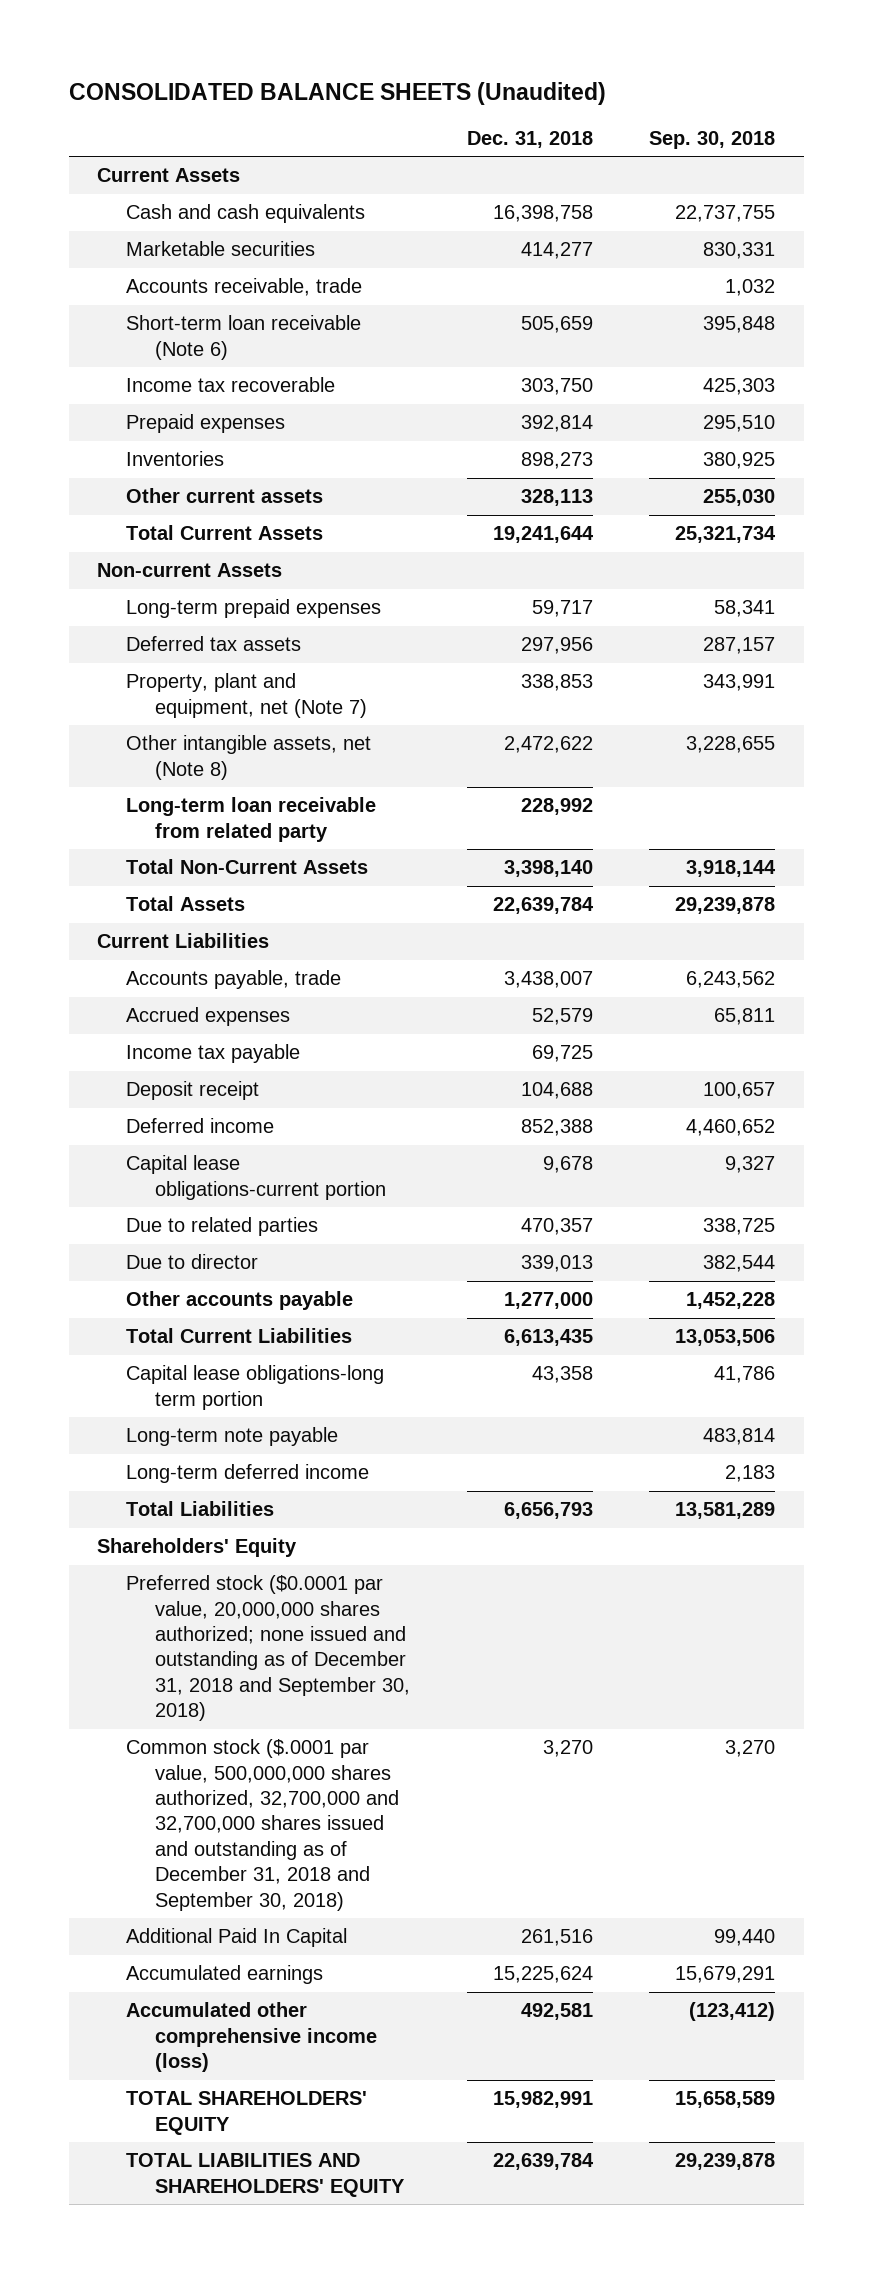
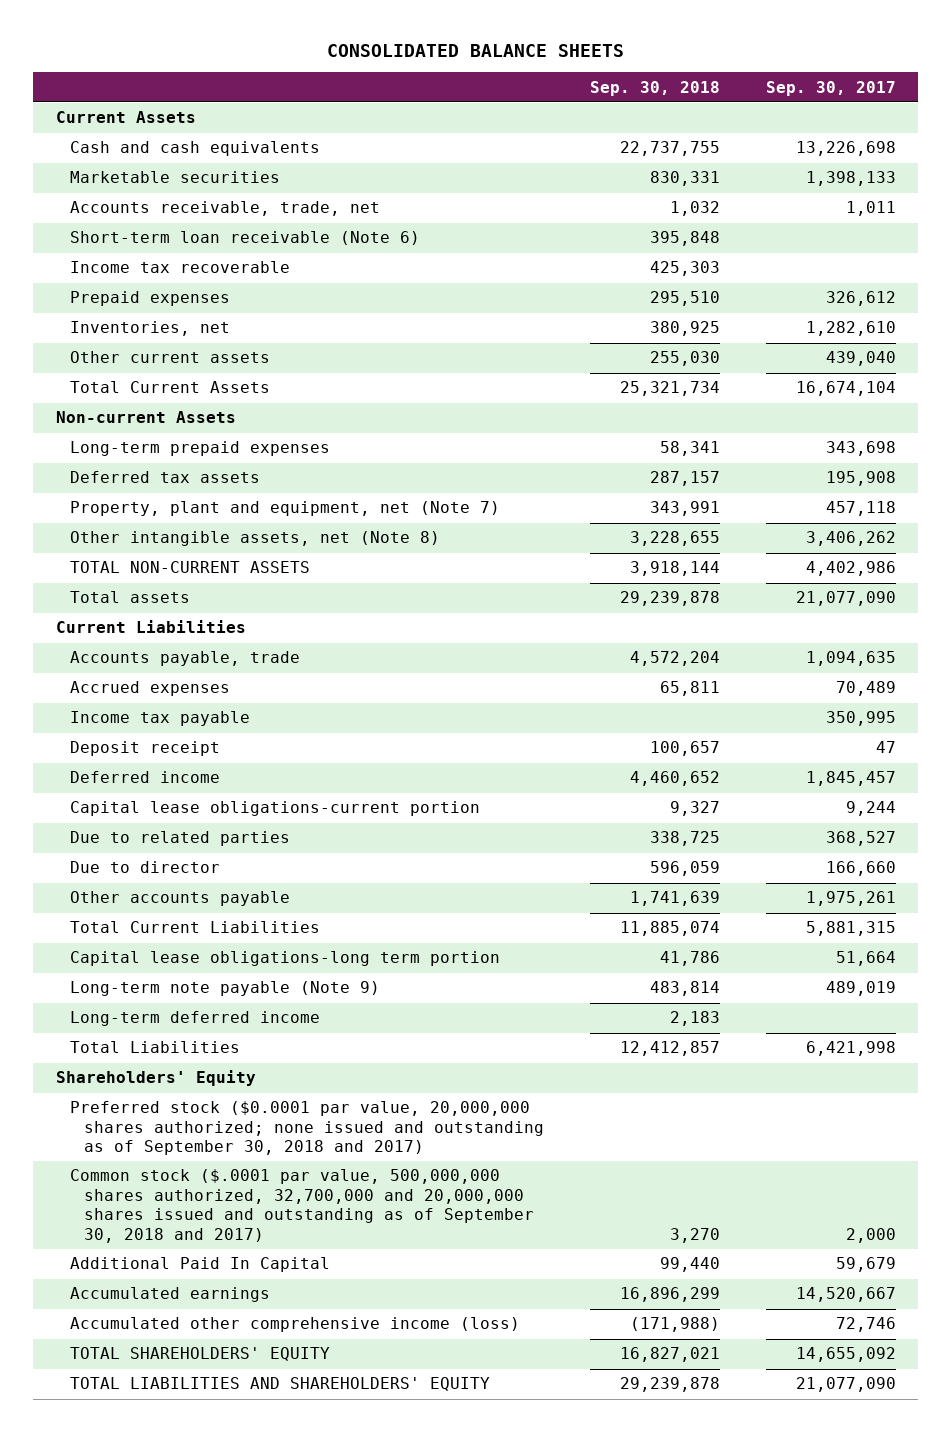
- CONSOLIDATED BALANCE SHEETS (Unaudited)
+ CONSOLIDATED BALANCE SHEETS
- | Dec. 31, 2018 | Sep. 30, 2018
+ | Sep. 30, 2018 | Sep. 30, 2017
- Accounts receivable, trade | | 1,032
+ Accounts receivable, trade, net | 1,032 | 1,011
- Inventories | 898,273 | 380,925
+ Inventories, net | 380,925 | 1,282,610
- Long-term loan receivable from related party | 228,992 |
- Total Non-Current Assets | 3,398,140 | 3,918,144
- Total Assets | 22,639,784 | 29,239,878
+ TOTAL NON-CURRENT ASSETS | 3,918,144 | 4,402,986
+ Total assets | 29,239,878 | 21,077,090
- Accounts payable, trade | 3,438,007 | 6,243,562
+ Accounts payable, trade | 4,572,204 | 1,094,635
- Due to director | 339,013 | 382,544
- Other accounts payable | 1,277,000 | 1,452,228
- Total Current Liabilities | 6,613,435 | 13,053,506
+ Due to director | 596,059 | 166,660
+ Other accounts payable | 1,741,639 | 1,975,261
+ Total Current Liabilities | 11,885,074 | 5,881,315
- Long-term note payable | | 483,814
+ Long-term note payable (Note 9) | 483,814 | 489,019
- Total Liabilities | 6,656,793 | 13,581,289
+ Total Liabilities | 12,412,857 | 6,421,998
- Preferred stock ($0.0001 par value, 20,000,000 shares authorized; none issued and outstanding as of December 31, 2018 and September 30, 2018)
- Common stock ($.0001 par value, 500,000,000 shares authorized, 32,700,000 and 32,700,000 shares issued and outstanding as of December 31, 2018 and September 30, 2018) | 3,270 | 3,270
+ Preferred stock ($0.0001 par value, 20,000,000 shares authorized; none issued and outstanding as of September 30, 2018 and 2017)
+ Common stock ($.0001 par value, 500,000,000 shares authorized, 32,700,000 and 20,000,000 shares issued and outstanding as of September 30, 2018 and 2017) | 3,270 | 2,000
- Accumulated earnings | 15,225,624 | 15,679,291
- Accumulated other comprehensive income (loss) | 492,581 | (123,412)
- TOTAL SHAREHOLDERS' EQUITY | 15,982,991 | 15,658,589
+ Accumulated earnings | 16,896,299 | 14,520,667
+ Accumulated other comprehensive income (loss) | (171,988) | 72,746
+ TOTAL SHAREHOLDERS' EQUITY | 16,827,021 | 14,655,092

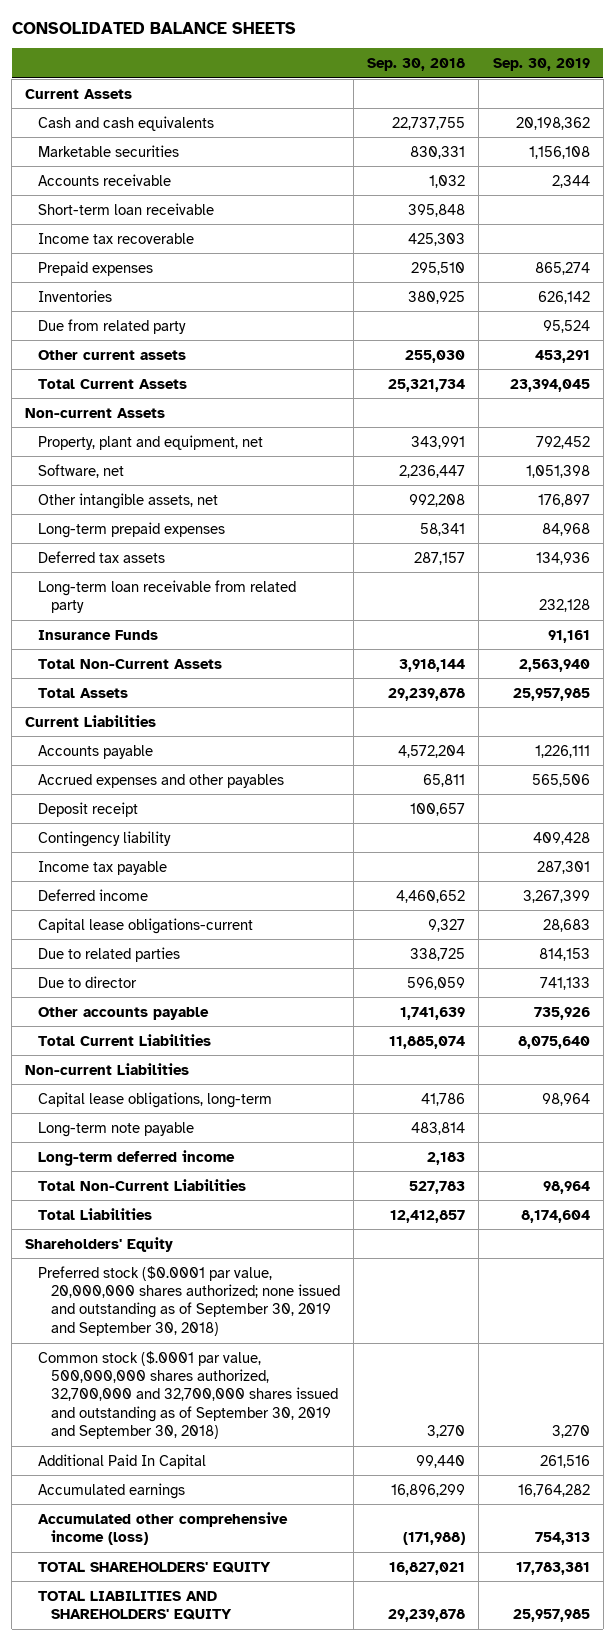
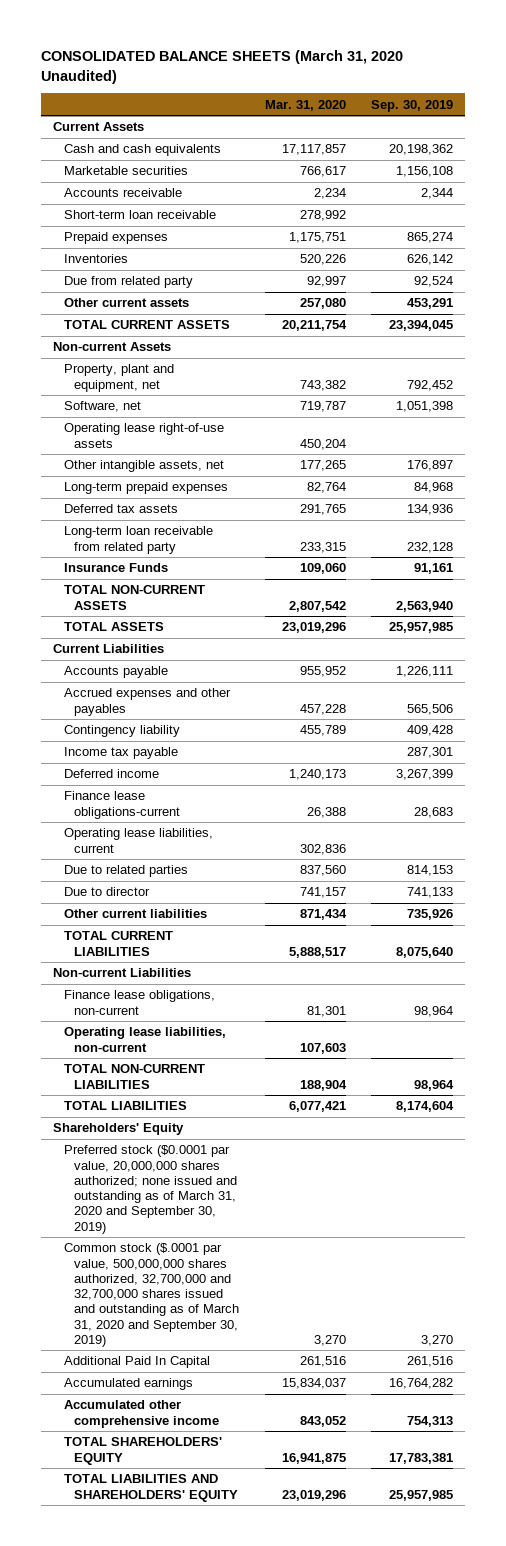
- CONSOLIDATED BALANCE SHEETS
+ CONSOLIDATED BALANCE SHEETS (March 31, 2020 Unaudited)
- | Sep. 30, 2018 | Sep. 30, 2019
+ | Mar. 31, 2020 | Sep. 30, 2019
- Income tax recoverable | 425,303 |
- Due from related party | | 95,524
+ Due from related party | 92,997 | 92,524
- Total Current Assets | 25,321,734 | 23,394,045
+ TOTAL CURRENT ASSETS | 20,211,754 | 23,394,045
+ Operating lease right-of-use assets | 450,204 |
- Total Non-Current Assets | 3,918,144 | 2,563,940
- Total Assets | 29,239,878 | 25,957,985
+ TOTAL NON-CURRENT ASSETS | 2,807,542 | 2,563,940
+ TOTAL ASSETS | 23,019,296 | 25,957,985
- Deposit receipt | 100,657 |
- Capital lease obligations-current | 9,327 | 28,683
+ Finance lease obligations-current | 26,388 | 28,683
+ Operating lease liabilities, current | 302,836 |
- Other accounts payable | 1,741,639 | 735,926
- Total Current Liabilities | 11,885,074 | 8,075,640
+ Other current liabilities | 871,434 | 735,926
+ TOTAL CURRENT LIABILITIES | 5,888,517 | 8,075,640
- Capital lease obligations, long-term | 41,786 | 98,964
- Long-term note payable | 483,814 |
- Long-term deferred income | 2,183 |
- Total Non-Current Liabilities | 527,783 | 98,964
- Total Liabilities | 12,412,857 | 8,174,604
+ Finance lease obligations, non-current | 81,301 | 98,964
+ Operating lease liabilities, non-current | 107,603 |
+ TOTAL NON-CURRENT LIABILITIES | 188,904 | 98,964
+ TOTAL LIABILITIES | 6,077,421 | 8,174,604
- Preferred stock ($0.0001 par value, 20,000,000 shares authorized; none issued and outstanding as of September 30, 2019 and September 30, 2018)
- Common stock ($.0001 par value, 500,000,000 shares authorized, 32,700,000 and 32,700,000 shares issued and outstanding as of September 30, 2019 and September 30, 2018) | 3,270 | 3,270
+ Preferred stock ($0.0001 par value, 20,000,000 shares authorized; none issued and outstanding as of March 31, 2020 and September 30, 2019)
+ Common stock ($.0001 par value, 500,000,000 shares authorized, 32,700,000 and 32,700,000 shares issued and outstanding as of March 31, 2020 and September 30, 2019) | 3,270 | 3,270
- Accumulated other comprehensive income (loss) | (171,988) | 754,313
+ Accumulated other comprehensive income | 843,052 | 754,313

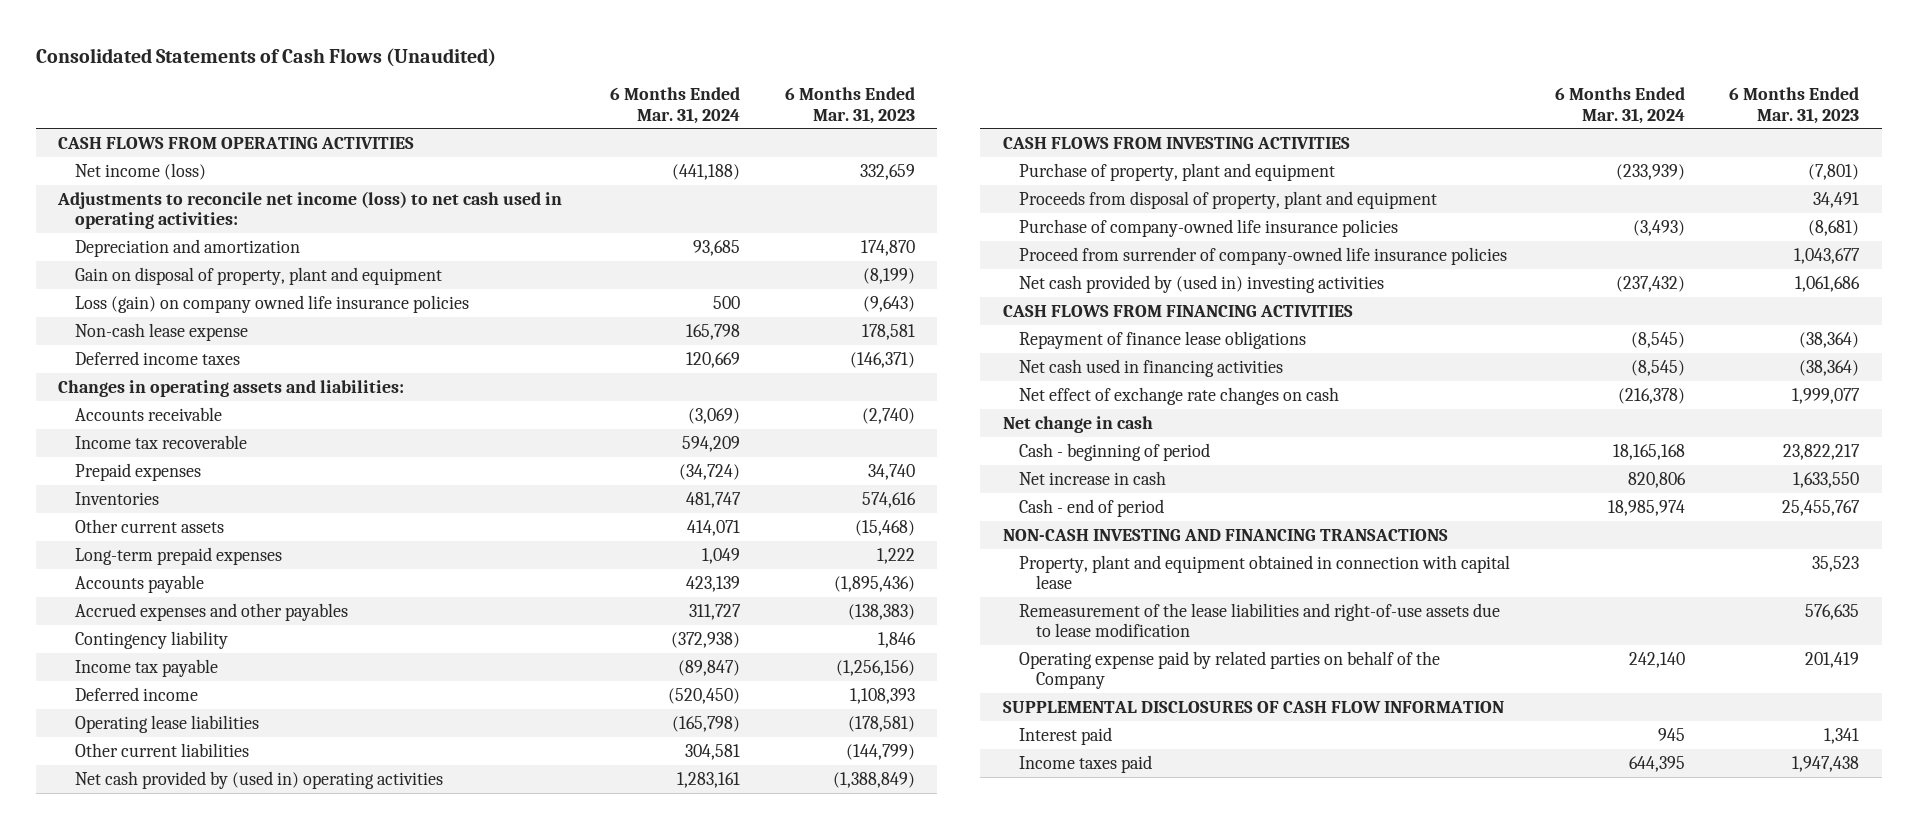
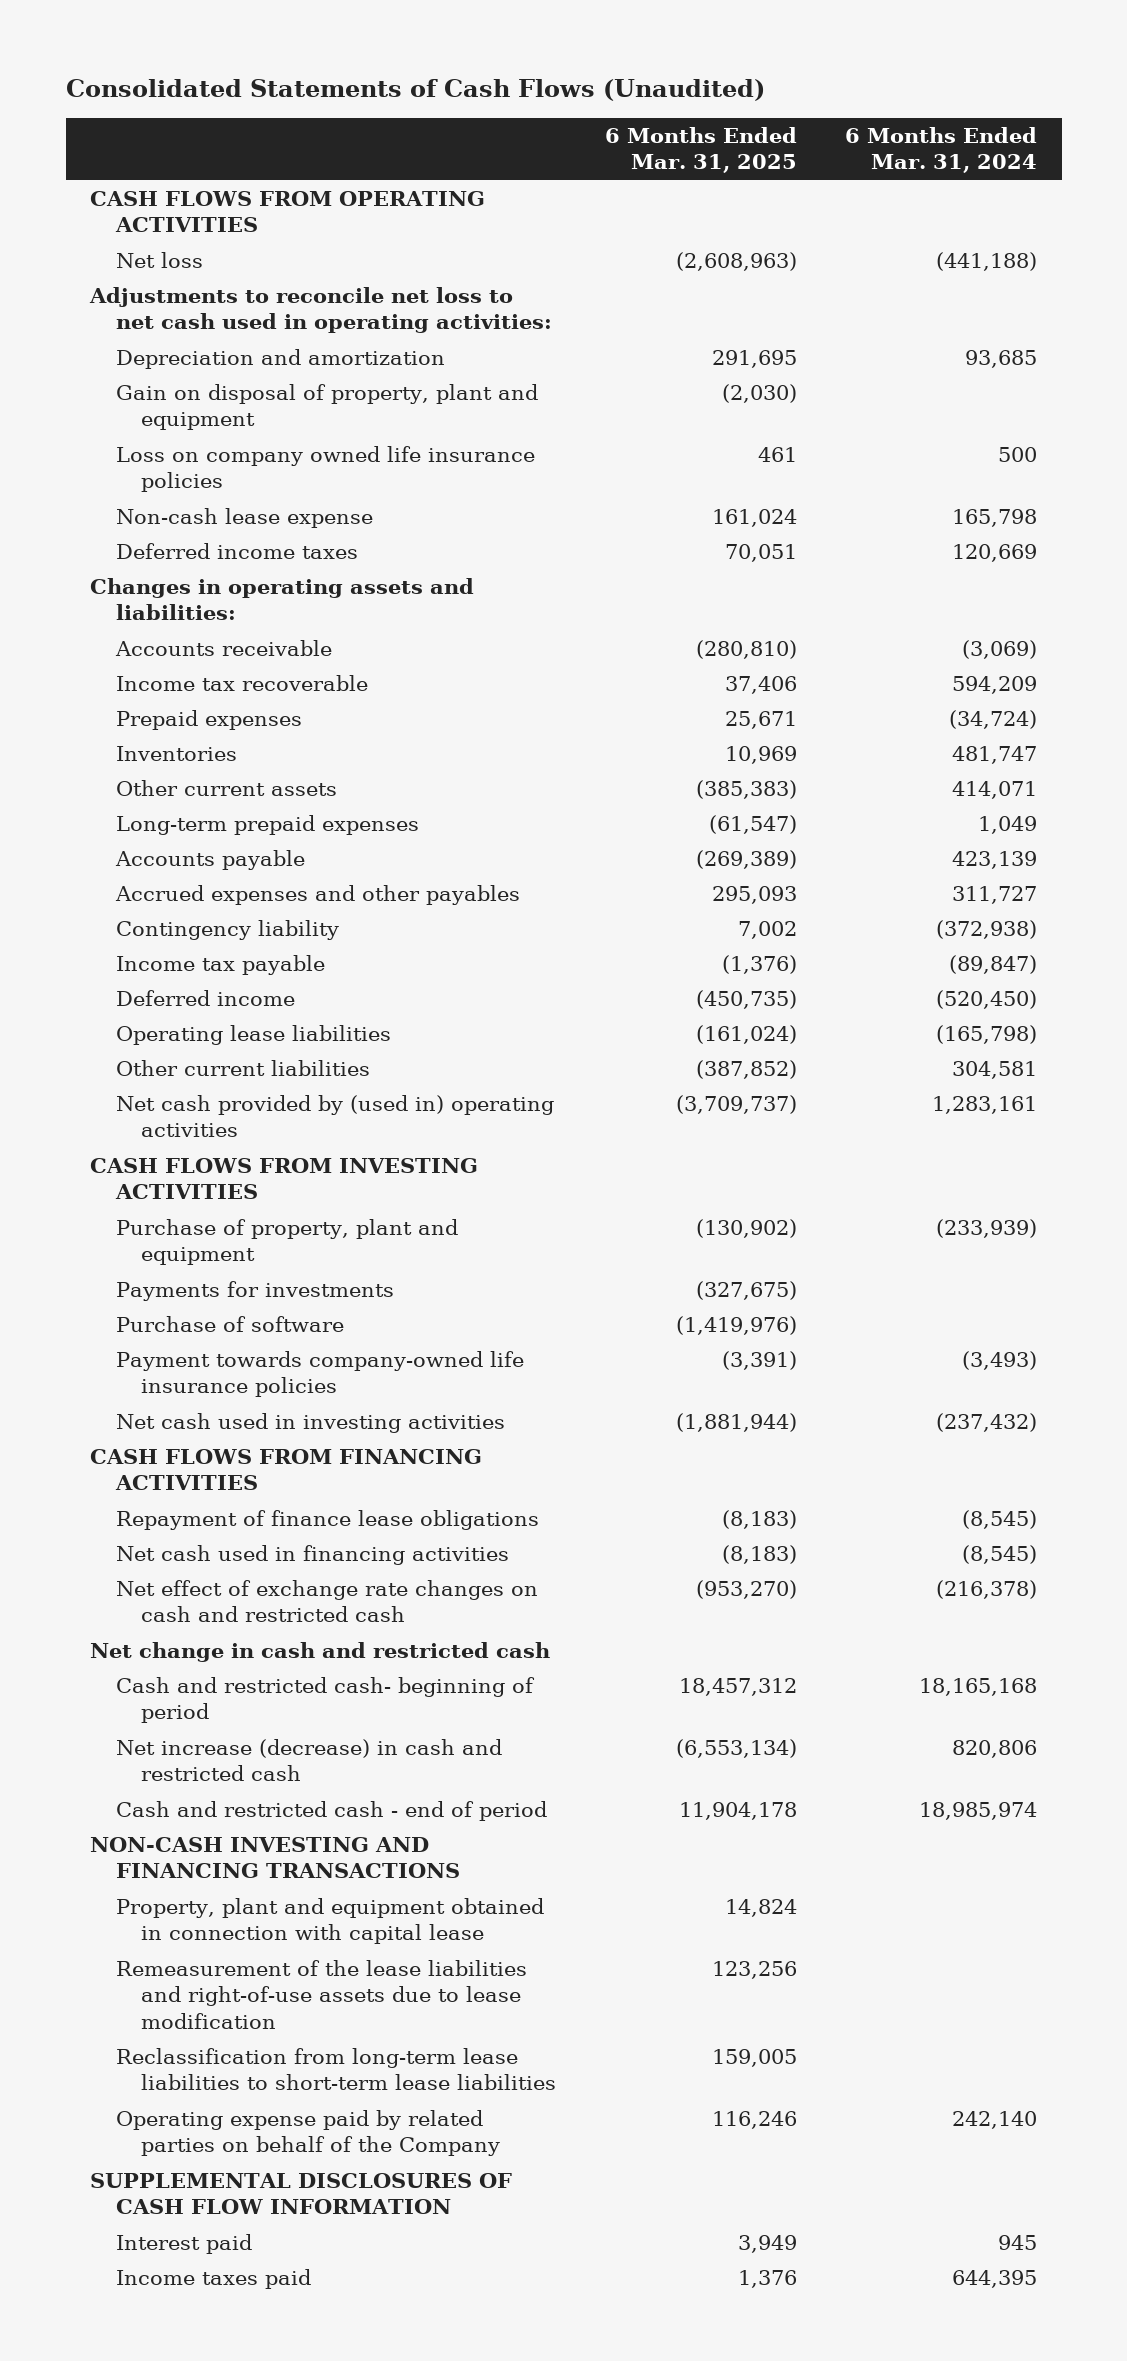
- | 6 Months Ended Mar. 31, 2024 | 6 Months Ended Mar. 31, 2023
+ | 6 Months Ended Mar. 31, 2025 | 6 Months Ended Mar. 31, 2024
- Net income (loss) | (441,188) | 332,659
- Adjustments to reconcile net income (loss) to net cash used in operating activities:
+ Net loss | (2,608,963) | (441,188)
+ Adjustments to reconcile net loss to net cash used in operating activities:
- Loss (gain) on company owned life insurance policies | 500 | (9,643)
+ Loss on company owned life insurance policies | 461 | 500
- Proceeds from disposal of property, plant and equipment | | 34,491
- Purchase of company-owned life insurance policies | (3,493) | (8,681)
- Proceed from surrender of company-owned life insurance policies | | 1,043,677
- Net cash provided by (used in) investing activities | (237,432) | 1,061,686
+ Payments for investments | (327,675) |
+ Purchase of software | (1,419,976) |
+ Payment towards company-owned life insurance policies | (3,391) | (3,493)
+ Net cash used in investing activities | (1,881,944) | (237,432)
- Net effect of exchange rate changes on cash | (216,378) | 1,999,077
- Net change in cash
- Cash - beginning of period | 18,165,168 | 23,822,217
- Net increase in cash | 820,806 | 1,633,550
- Cash - end of period | 18,985,974 | 25,455,767
+ Net effect of exchange rate changes on cash and restricted cash | (953,270) | (216,378)
+ Net change in cash and restricted cash
+ Cash and restricted cash- beginning of period | 18,457,312 | 18,165,168
+ Net increase (decrease) in cash and restricted cash | (6,553,134) | 820,806
+ Cash and restricted cash - end of period | 11,904,178 | 18,985,974
+ Reclassification from long-term lease liabilities to short-term lease liabilities | 159,005 |

